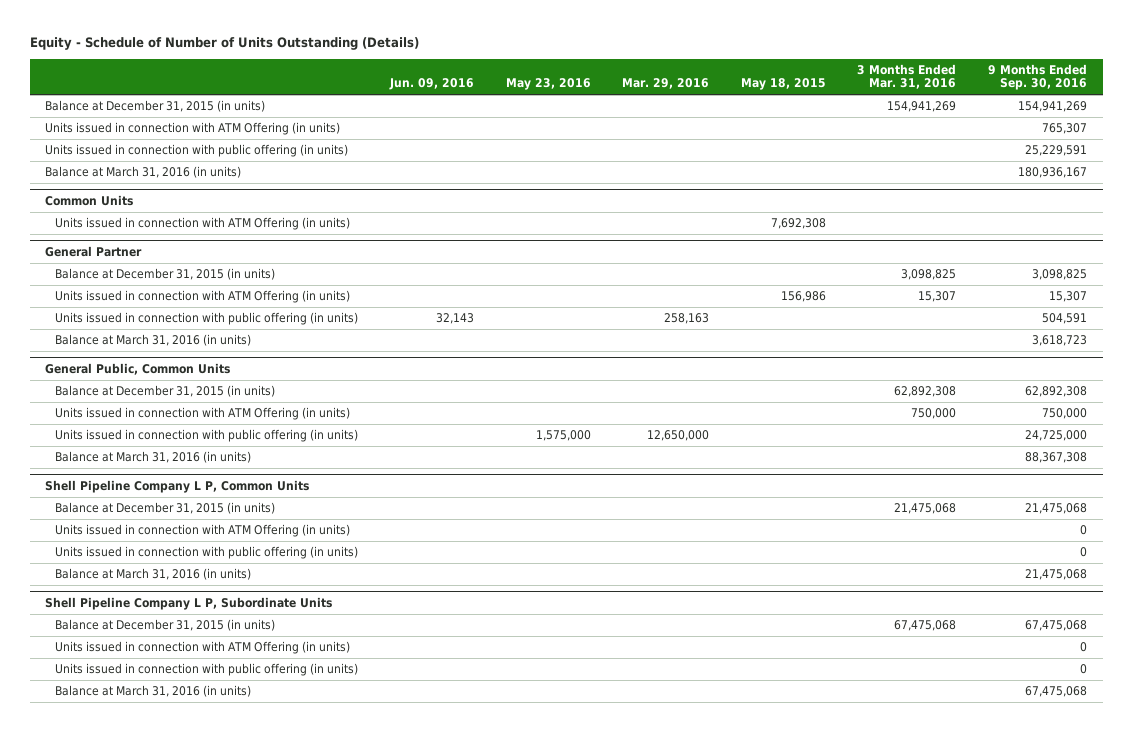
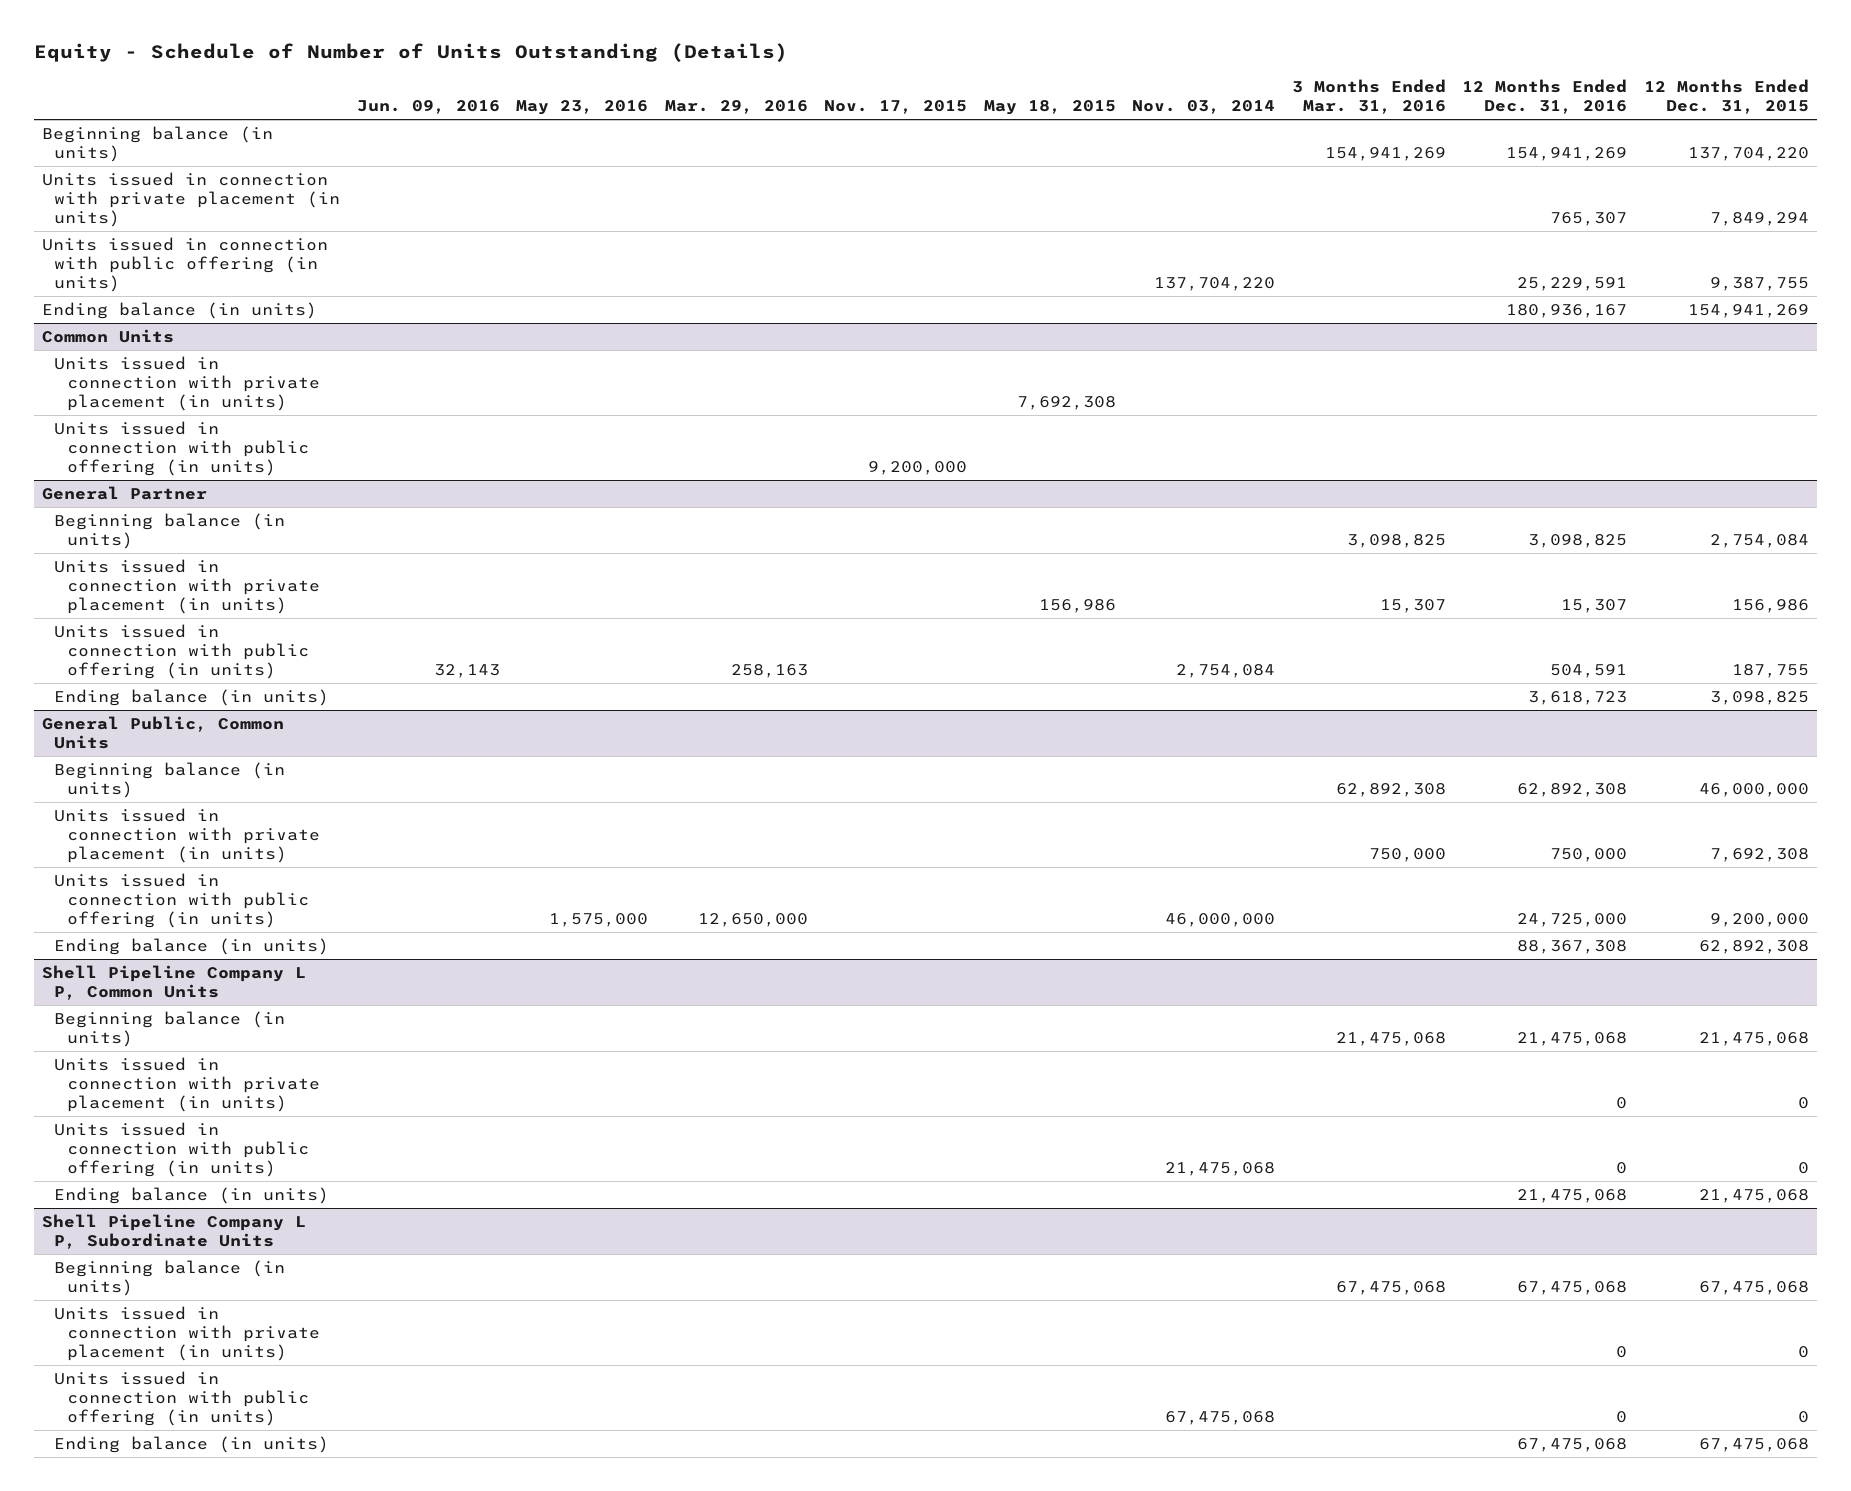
- | Jun. 09, 2016 | May 23, 2016 | Mar. 29, 2016 | May 18, 2015 | 3 Months Ended Mar. 31, 2016 | 9 Months Ended Sep. 30, 2016
+ | Jun. 09, 2016 | May 23, 2016 | Mar. 29, 2016 | Nov. 17, 2015 | May 18, 2015 | Nov. 03, 2014 | 3 Months Ended Mar. 31, 2016 | 12 Months Ended Dec. 31, 2016 | 12 Months Ended Dec. 31, 2015
- Balance at December 31, 2015 (in units) | | | | | 154,941,269 | 154,941,269
- Units issued in connection with ATM Offering (in units) | | | | | | 765,307
+ Beginning balance (in units) | | | | | | | 154,941,269 | 154,941,269 | 137,704,220
+ Units issued in connection with private placement (in units) | | | | | | | | 765,307 | 7,849,294
- Balance at March 31, 2016 (in units) | | | | | | 180,936,167
+ Ending balance (in units) | | | | | | | | 180,936,167 | 154,941,269
@ Common Units
- Units issued in connection with ATM Offering (in units) | | | | 7,692,308 | |
+ Units issued in connection with private placement (in units) | | | | | 7,692,308 | | | |
+ Units issued in connection with public offering (in units) | | | | 9,200,000 | | | | |
@ General Partner
- Balance at December 31, 2015 (in units) | | | | | 3,098,825 | 3,098,825
- Units issued in connection with ATM Offering (in units) | | | | 156,986 | 15,307 | 15,307
+ Beginning balance (in units) | | | | | | | 3,098,825 | 3,098,825 | 2,754,084
+ Units issued in connection with private placement (in units) | | | | | 156,986 | | 15,307 | 15,307 | 156,986
- Balance at March 31, 2016 (in units) | | | | | | 3,618,723
+ Ending balance (in units) | | | | | | | | 3,618,723 | 3,098,825
@ General Public, Common Units
- Balance at December 31, 2015 (in units) | | | | | 62,892,308 | 62,892,308
- Units issued in connection with ATM Offering (in units) | | | | | 750,000 | 750,000
+ Beginning balance (in units) | | | | | | | 62,892,308 | 62,892,308 | 46,000,000
+ Units issued in connection with private placement (in units) | | | | | | | 750,000 | 750,000 | 7,692,308
- Balance at March 31, 2016 (in units) | | | | | | 88,367,308
+ Ending balance (in units) | | | | | | | | 88,367,308 | 62,892,308
@ Shell Pipeline Company L P, Common Units
- Balance at December 31, 2015 (in units) | | | | | 21,475,068 | 21,475,068
- Units issued in connection with ATM Offering (in units) | | | | | | 0
+ Beginning balance (in units) | | | | | | | 21,475,068 | 21,475,068 | 21,475,068
+ Units issued in connection with private placement (in units) | | | | | | | | 0 | 0
- Balance at March 31, 2016 (in units) | | | | | | 21,475,068
+ Ending balance (in units) | | | | | | | | 21,475,068 | 21,475,068
@ Shell Pipeline Company L P, Subordinate Units
- Balance at December 31, 2015 (in units) | | | | | 67,475,068 | 67,475,068
- Units issued in connection with ATM Offering (in units) | | | | | | 0
+ Beginning balance (in units) | | | | | | | 67,475,068 | 67,475,068 | 67,475,068
+ Units issued in connection with private placement (in units) | | | | | | | | 0 | 0
- Balance at March 31, 2016 (in units) | | | | | | 67,475,068
+ Ending balance (in units) | | | | | | | | 67,475,068 | 67,475,068

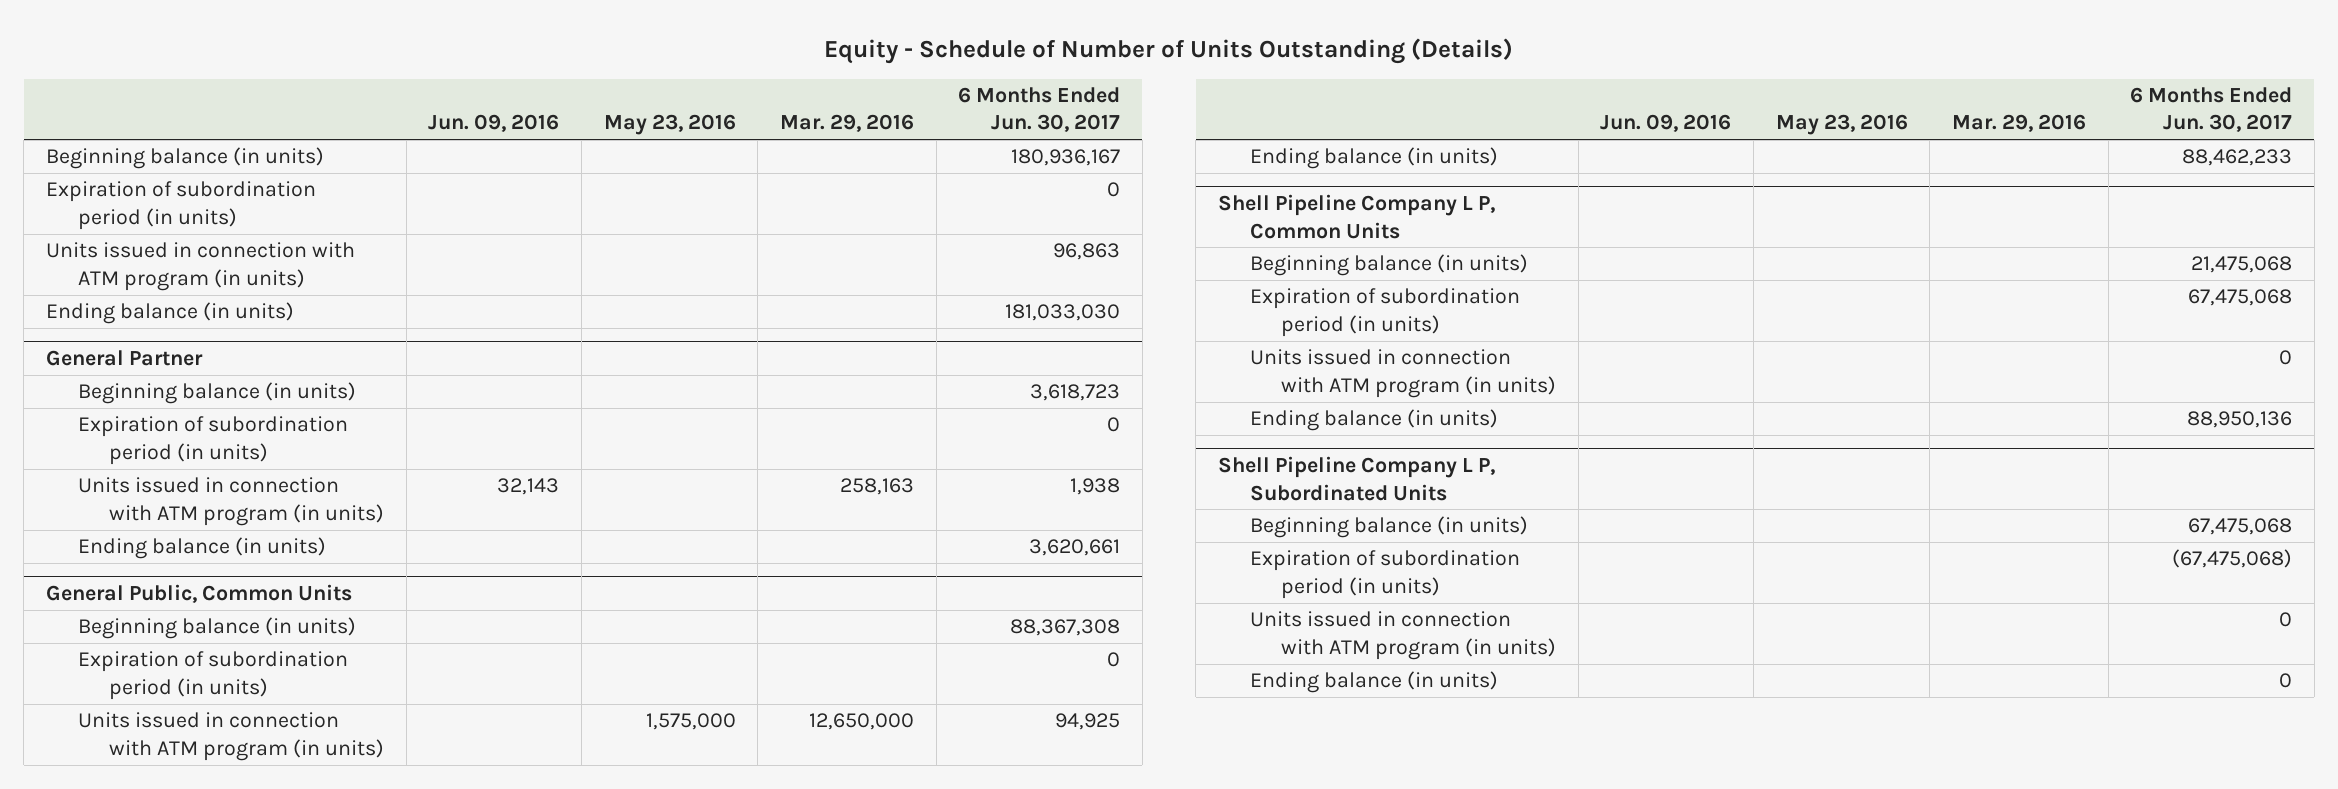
- | Jun. 09, 2016 | May 23, 2016 | Mar. 29, 2016 | Nov. 17, 2015 | May 18, 2015 | Nov. 03, 2014 | 3 Months Ended Mar. 31, 2016 | 12 Months Ended Dec. 31, 2016 | 12 Months Ended Dec. 31, 2015
+ | Jun. 09, 2016 | May 23, 2016 | Mar. 29, 2016 | 6 Months Ended Jun. 30, 2017
- Units issued in connection with private placement (in units) | | | | | | | | 765,307 | 7,849,294
- Units issued in connection with public offering (in units) | | | | | | 137,704,220 | | 25,229,591 | 9,387,755
+ Expiration of subordination period (in units) | | | | 0
+ Units issued in connection with ATM program (in units) | | | | 96,863
- Common Units
- Units issued in connection with private placement (in units) | | | | | 7,692,308 | | | |
- Units issued in connection with public offering (in units) | | | | 9,200,000 | | | | |
@ General Partner
- Units issued in connection with private placement (in units) | | | | | 156,986 | | 15,307 | 15,307 | 156,986
- Units issued in connection with public offering (in units) | 32,143 | | 258,163 | | | 2,754,084 | | 504,591 | 187,755
+ Expiration of subordination period (in units) | | | | 0
+ Units issued in connection with ATM program (in units) | 32,143 | | 258,163 | 1,938
@ General Public, Common Units
- Units issued in connection with private placement (in units) | | | | | | | 750,000 | 750,000 | 7,692,308
- Units issued in connection with public offering (in units) | | 1,575,000 | 12,650,000 | | | 46,000,000 | | 24,725,000 | 9,200,000
+ Expiration of subordination period (in units) | | | | 0
+ Units issued in connection with ATM program (in units) | | 1,575,000 | 12,650,000 | 94,925
@ Shell Pipeline Company L P, Common Units
- Units issued in connection with private placement (in units) | | | | | | | | 0 | 0
- Units issued in connection with public offering (in units) | | | | | | 21,475,068 | | 0 | 0
+ Expiration of subordination period (in units) | | | | 67,475,068
+ Units issued in connection with ATM program (in units) | | | | 0
- Shell Pipeline Company L P, Subordinate Units
+ Shell Pipeline Company L P, Subordinated Units
- Units issued in connection with private placement (in units) | | | | | | | | 0 | 0
- Units issued in connection with public offering (in units) | | | | | | 67,475,068 | | 0 | 0
+ Expiration of subordination period (in units) | | | | (67,475,068)
+ Units issued in connection with ATM program (in units) | | | | 0

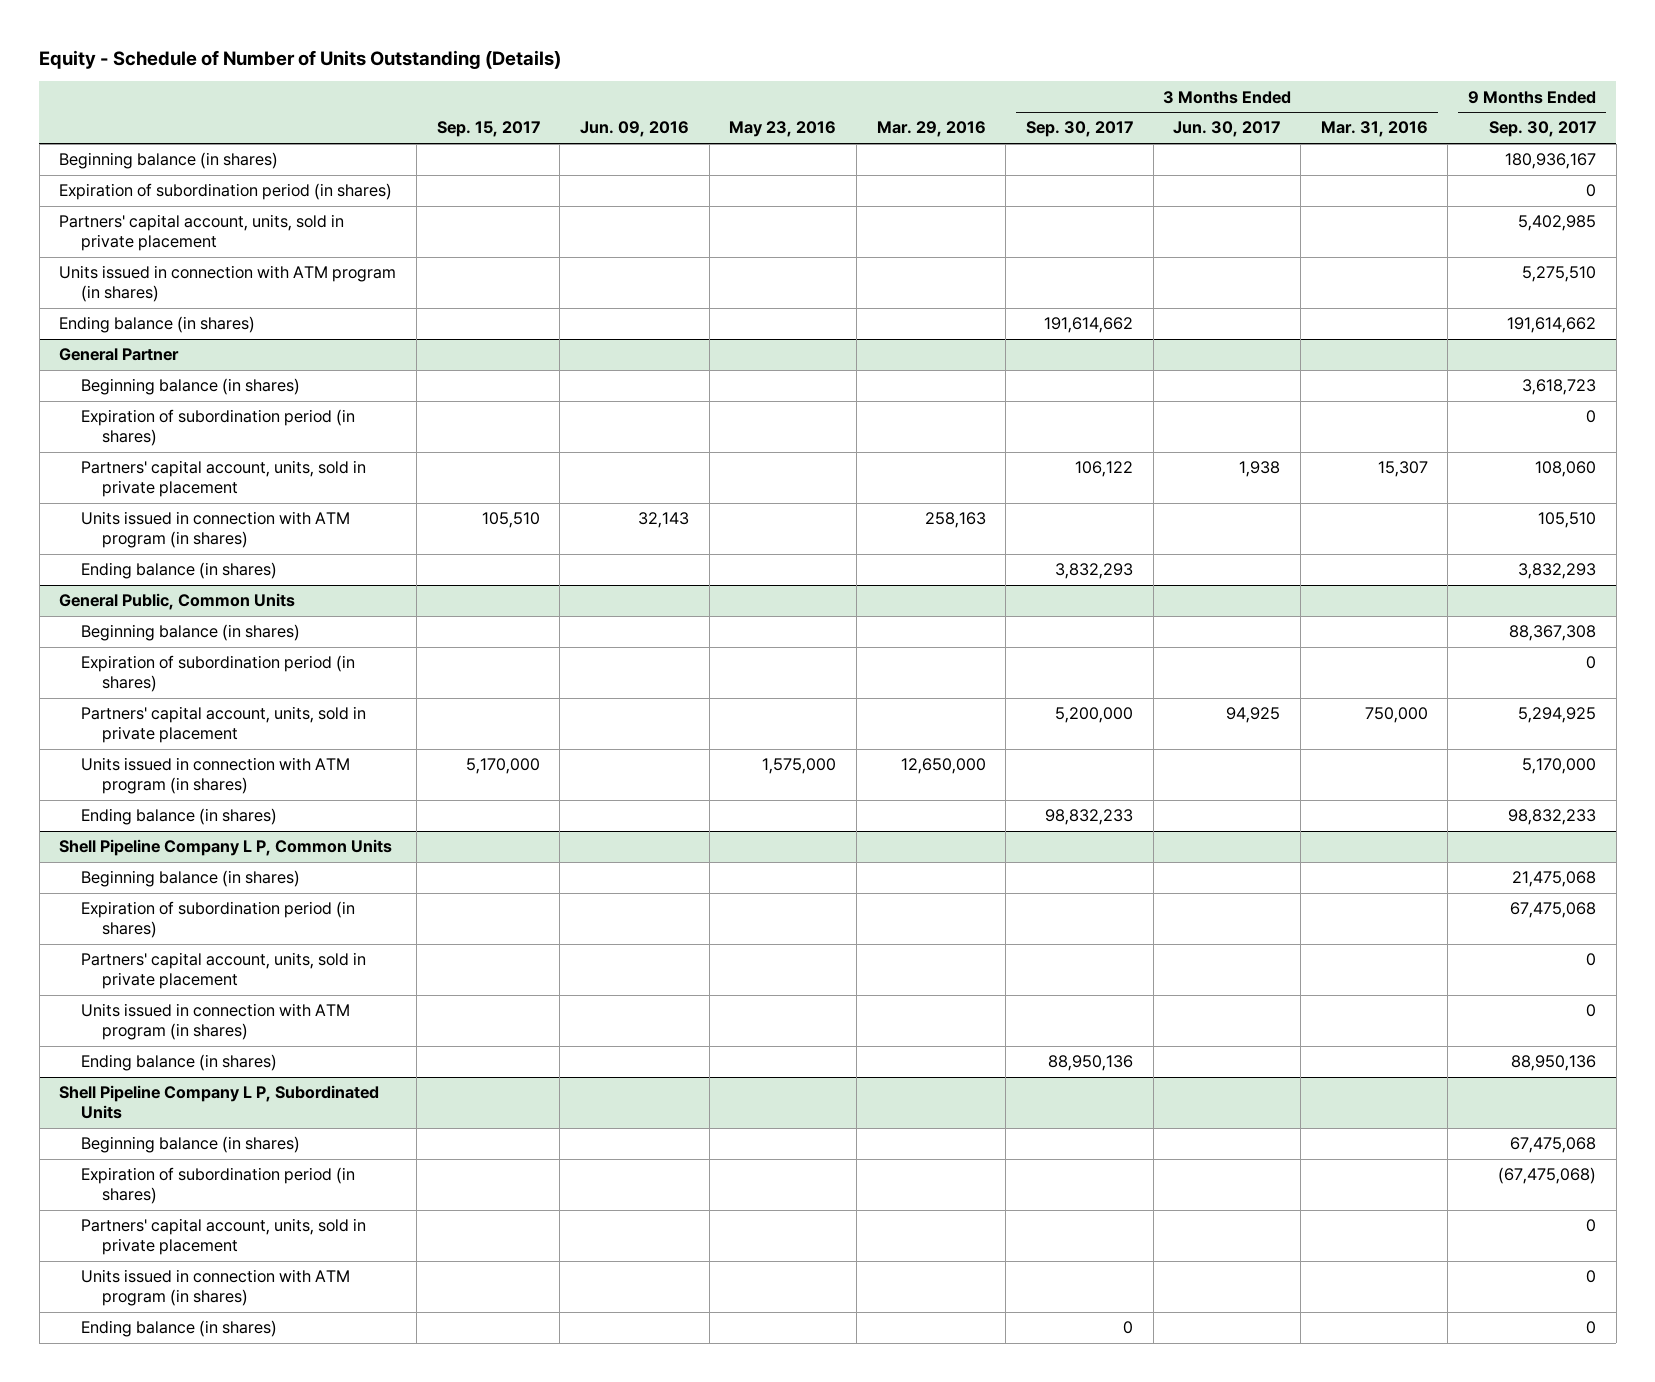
- | Jun. 09, 2016 | May 23, 2016 | Mar. 29, 2016 | 6 Months Ended Jun. 30, 2017
+ | Sep. 15, 2017 | Jun. 09, 2016 | May 23, 2016 | Mar. 29, 2016 | 3 Months Ended Sep. 30, 2017 | 3 Months Ended Jun. 30, 2017 | 3 Months Ended Mar. 31, 2016 | 9 Months Ended Sep. 30, 2017
- Beginning balance (in units) | | | | 180,936,167
- Expiration of subordination period (in units) | | | | 0
- Units issued in connection with ATM program (in units) | | | | 96,863
- Ending balance (in units) | | | | 181,033,030
+ Beginning balance (in shares) | | | | | | | | 180,936,167
+ Expiration of subordination period (in shares) | | | | | | | | 0
+ Partners' capital account, units, sold in private placement | | | | | | | | 5,402,985
+ Units issued in connection with ATM program (in shares) | | | | | | | | 5,275,510
+ Ending balance (in shares) | | | | | 191,614,662 | | | 191,614,662
@ General Partner
- Beginning balance (in units) | | | | 3,618,723
- Expiration of subordination period (in units) | | | | 0
- Units issued in connection with ATM program (in units) | 32,143 | | 258,163 | 1,938
- Ending balance (in units) | | | | 3,620,661
+ Beginning balance (in shares) | | | | | | | | 3,618,723
+ Expiration of subordination period (in shares) | | | | | | | | 0
+ Partners' capital account, units, sold in private placement | | | | | 106,122 | 1,938 | 15,307 | 108,060
+ Units issued in connection with ATM program (in shares) | 105,510 | 32,143 | | 258,163 | | | | 105,510
+ Ending balance (in shares) | | | | | 3,832,293 | | | 3,832,293
@ General Public, Common Units
- Beginning balance (in units) | | | | 88,367,308
- Expiration of subordination period (in units) | | | | 0
- Units issued in connection with ATM program (in units) | | 1,575,000 | 12,650,000 | 94,925
- Ending balance (in units) | | | | 88,462,233
+ Beginning balance (in shares) | | | | | | | | 88,367,308
+ Expiration of subordination period (in shares) | | | | | | | | 0
+ Partners' capital account, units, sold in private placement | | | | | 5,200,000 | 94,925 | 750,000 | 5,294,925
+ Units issued in connection with ATM program (in shares) | 5,170,000 | | 1,575,000 | 12,650,000 | | | | 5,170,000
+ Ending balance (in shares) | | | | | 98,832,233 | | | 98,832,233
@ Shell Pipeline Company L P, Common Units
- Beginning balance (in units) | | | | 21,475,068
- Expiration of subordination period (in units) | | | | 67,475,068
- Units issued in connection with ATM program (in units) | | | | 0
- Ending balance (in units) | | | | 88,950,136
+ Beginning balance (in shares) | | | | | | | | 21,475,068
+ Expiration of subordination period (in shares) | | | | | | | | 67,475,068
+ Partners' capital account, units, sold in private placement | | | | | | | | 0
+ Units issued in connection with ATM program (in shares) | | | | | | | | 0
+ Ending balance (in shares) | | | | | 88,950,136 | | | 88,950,136
@ Shell Pipeline Company L P, Subordinated Units
- Beginning balance (in units) | | | | 67,475,068
- Expiration of subordination period (in units) | | | | (67,475,068)
- Units issued in connection with ATM program (in units) | | | | 0
- Ending balance (in units) | | | | 0
+ Beginning balance (in shares) | | | | | | | | 67,475,068
+ Expiration of subordination period (in shares) | | | | | | | | (67,475,068)
+ Partners' capital account, units, sold in private placement | | | | | | | | 0
+ Units issued in connection with ATM program (in shares) | | | | | | | | 0
+ Ending balance (in shares) | | | | | 0 | | | 0

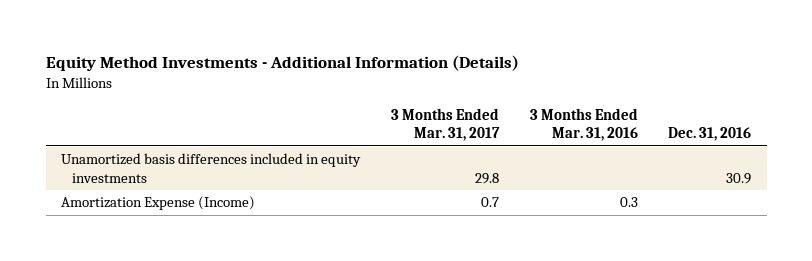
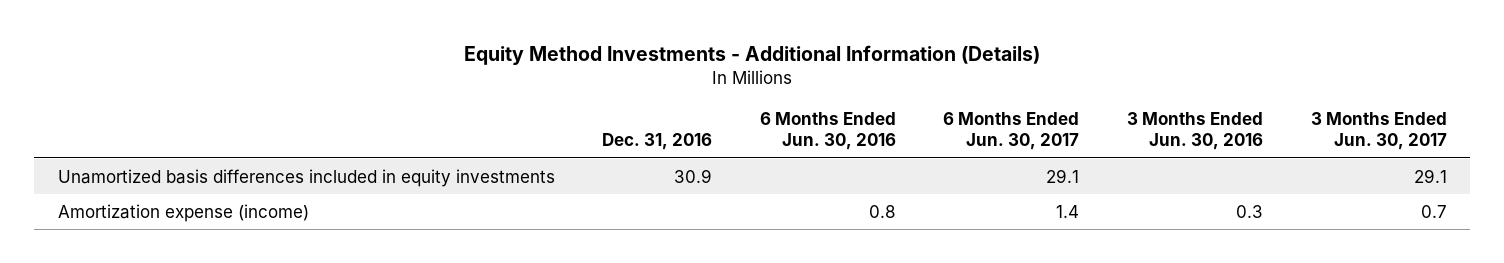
- | 3 Months Ended Mar. 31, 2017 | 3 Months Ended Mar. 31, 2016 | Dec. 31, 2016
+ | Dec. 31, 2016 | 6 Months Ended Jun. 30, 2016 | 6 Months Ended Jun. 30, 2017 | 3 Months Ended Jun. 30, 2016 | 3 Months Ended Jun. 30, 2017
- Amortization Expense (Income) | 0.7 | 0.3 |
+ Amortization expense (income) | | 0.8 | 1.4 | 0.3 | 0.7

